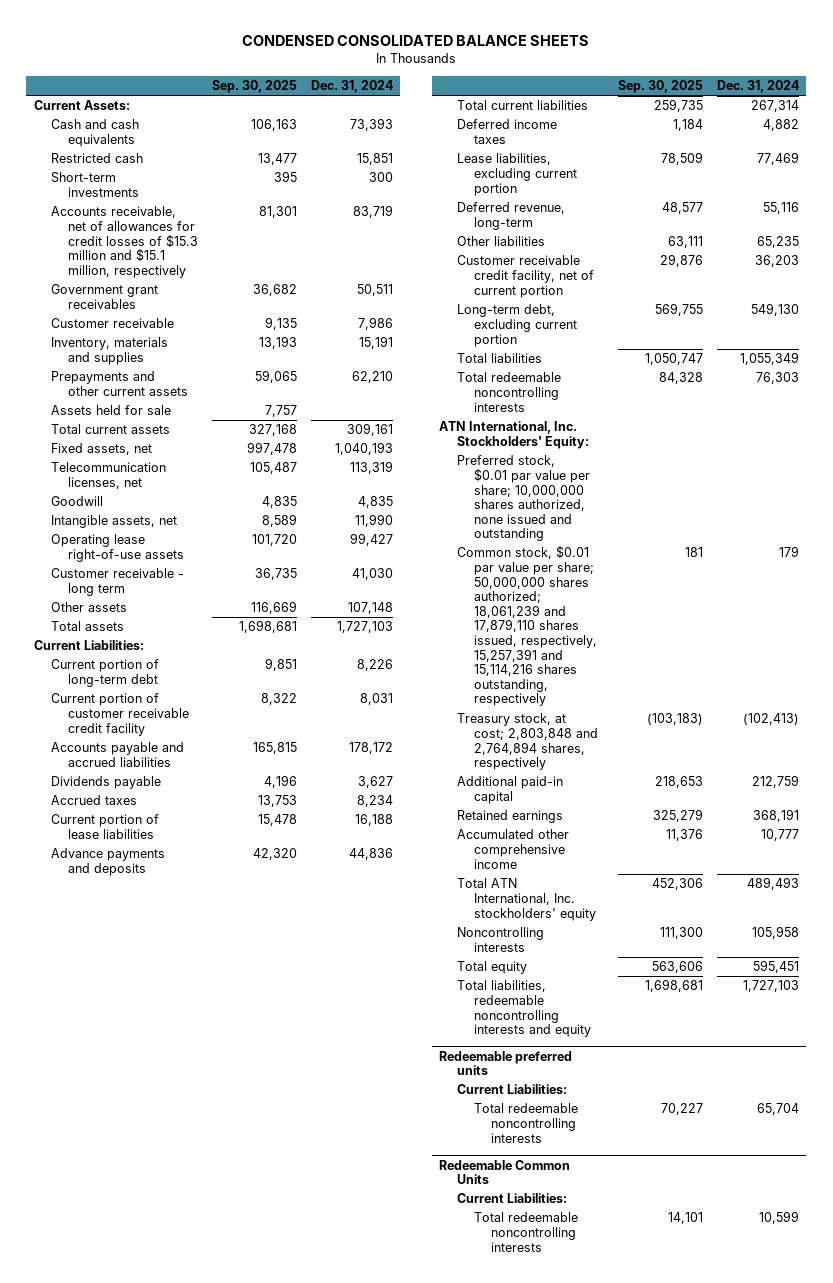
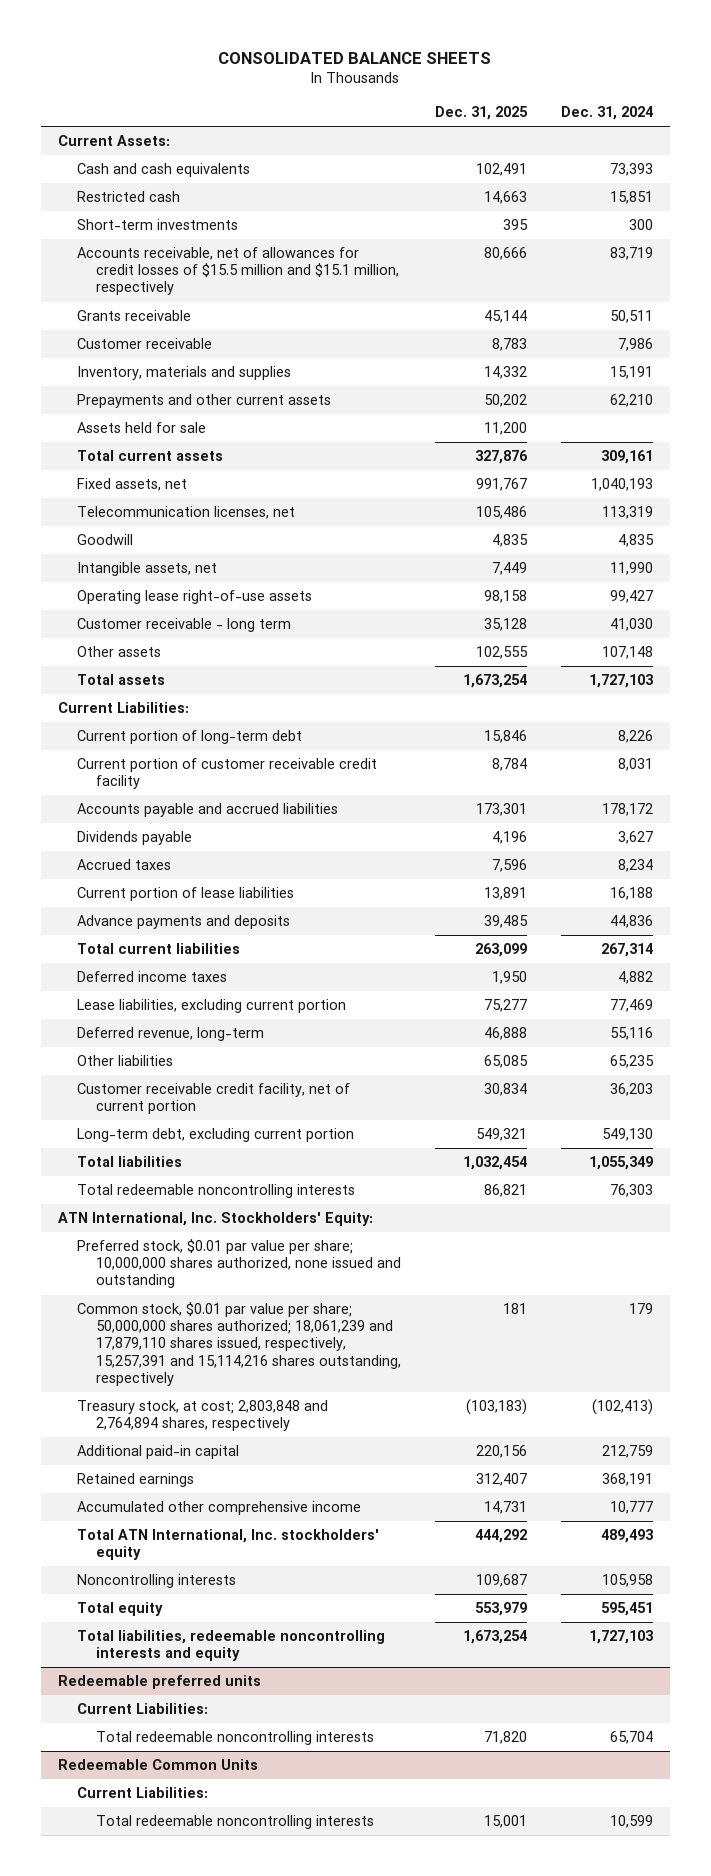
- CONDENSED CONSOLIDATED BALANCE SHEETS
+ CONSOLIDATED BALANCE SHEETS
- | Sep. 30, 2025 | Dec. 31, 2024
+ | Dec. 31, 2025 | Dec. 31, 2024
- Accounts receivable, net of allowances for credit losses of $15.3 million and $15.1 million, respectively | 81,301 | 83,719
- Government grant receivables | 36,682 | 50,511
+ Accounts receivable, net of allowances for credit losses of $15.5 million and $15.1 million, respectively | 80,666 | 83,719
+ Grants receivable | 45,144 | 50,511

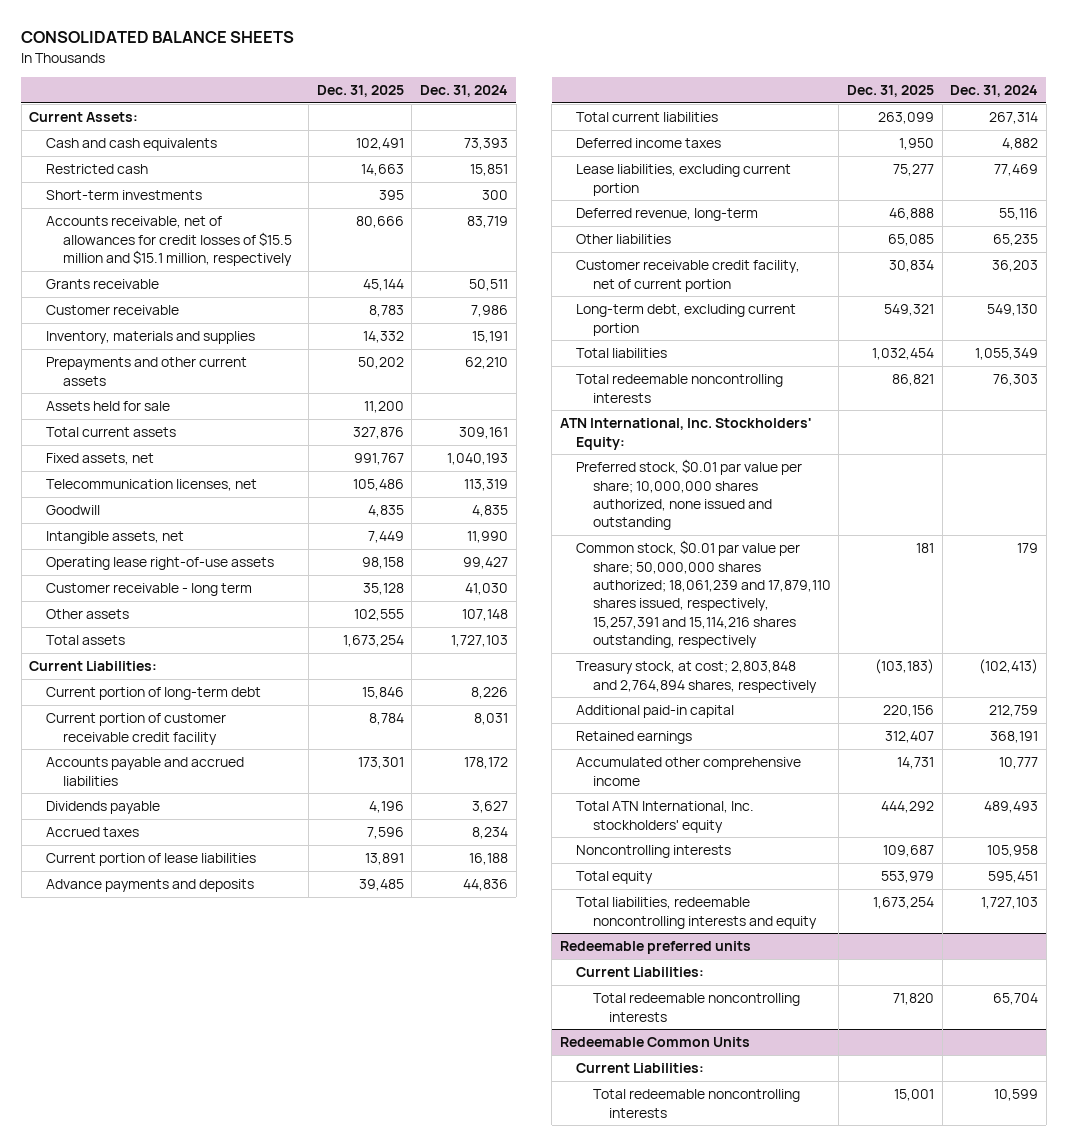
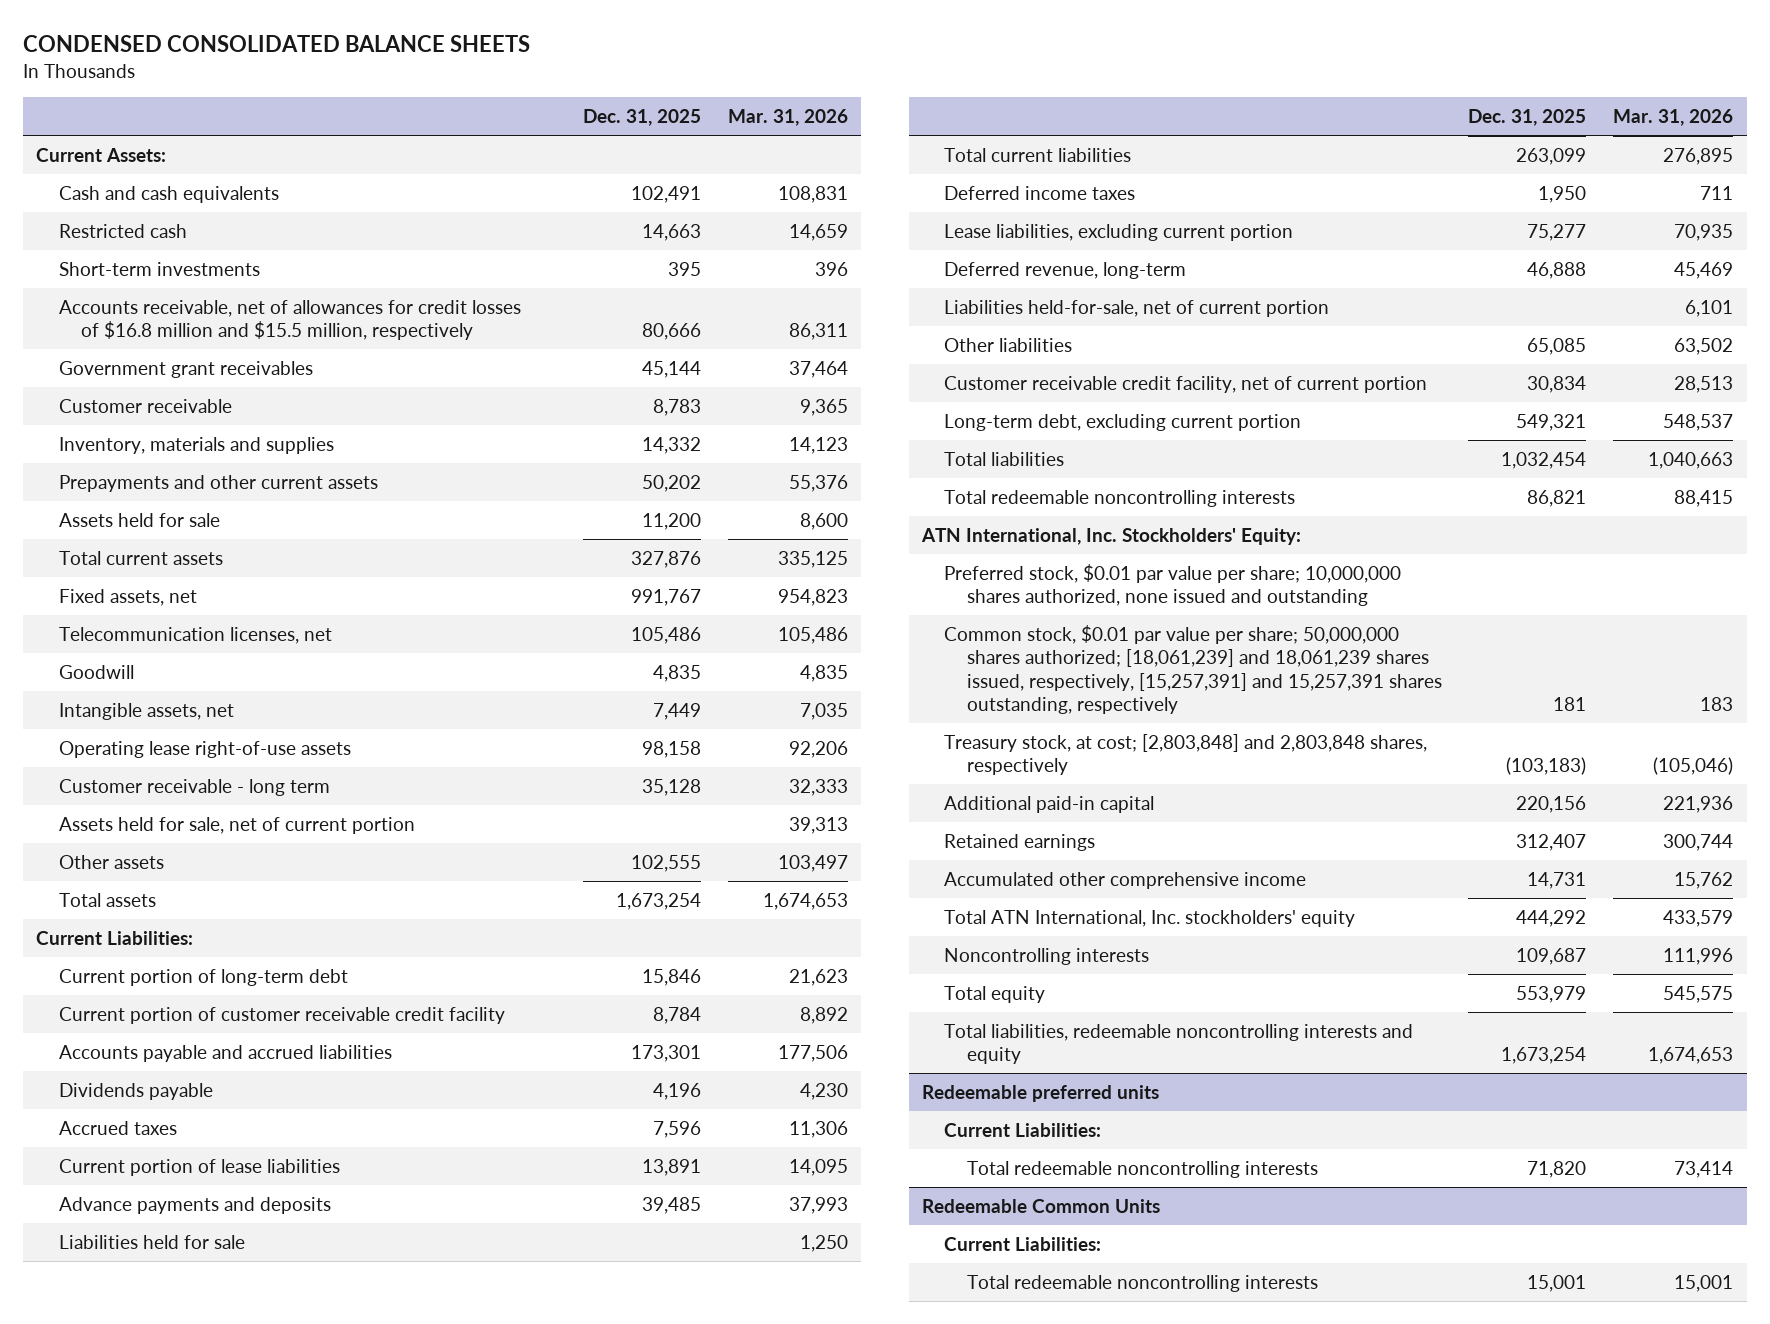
- CONSOLIDATED BALANCE SHEETS
+ CONDENSED CONSOLIDATED BALANCE SHEETS
- | Dec. 31, 2025 | Dec. 31, 2024
+ | Dec. 31, 2025 | Mar. 31, 2026
- Accounts receivable, net of allowances for credit losses of $15.5 million and $15.1 million, respectively | 80,666 | 83,719
- Grants receivable | 45,144 | 50,511
+ Accounts receivable, net of allowances for credit losses of $16.8 million and $15.5 million, respectively | 80,666 | 86,311
+ Government grant receivables | 45,144 | 37,464
+ Assets held for sale, net of current portion | | 39,313
+ Liabilities held for sale | | 1,250
+ Liabilities held-for-sale, net of current portion | | 6,101
- Common stock, $0.01 par value per share; 50,000,000 shares authorized; 18,061,239 and 17,879,110 shares issued, respectively, 15,257,391 and 15,114,216 shares outstanding, respectively | 181 | 179
- Treasury stock, at cost; 2,803,848 and 2,764,894 shares, respectively | (103,183) | (102,413)
+ Common stock, $0.01 par value per share; 50,000,000 shares authorized; [18,061,239] and 18,061,239 shares issued, respectively, [15,257,391] and 15,257,391 shares outstanding, respectively | 181 | 183
+ Treasury stock, at cost; [2,803,848] and 2,803,848 shares, respectively | (103,183) | (105,046)

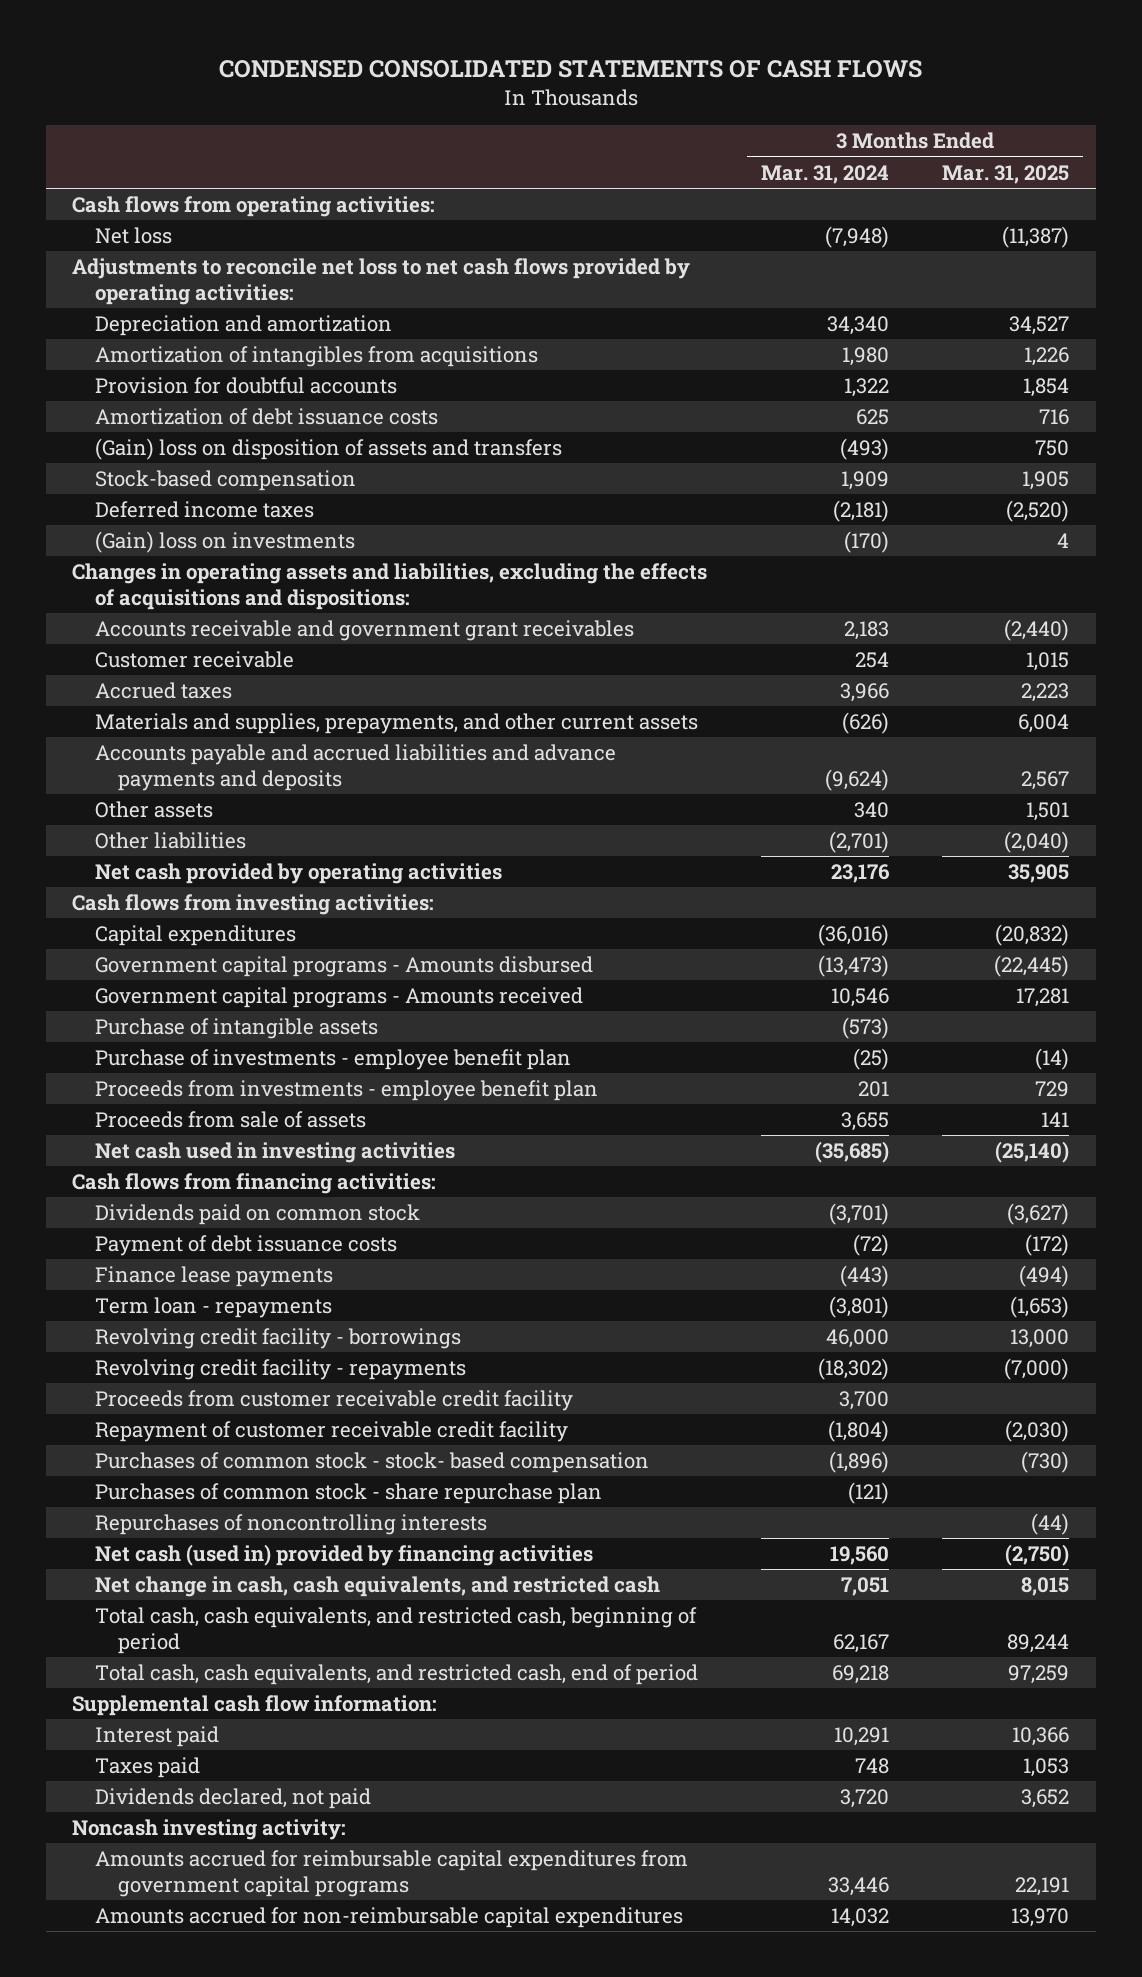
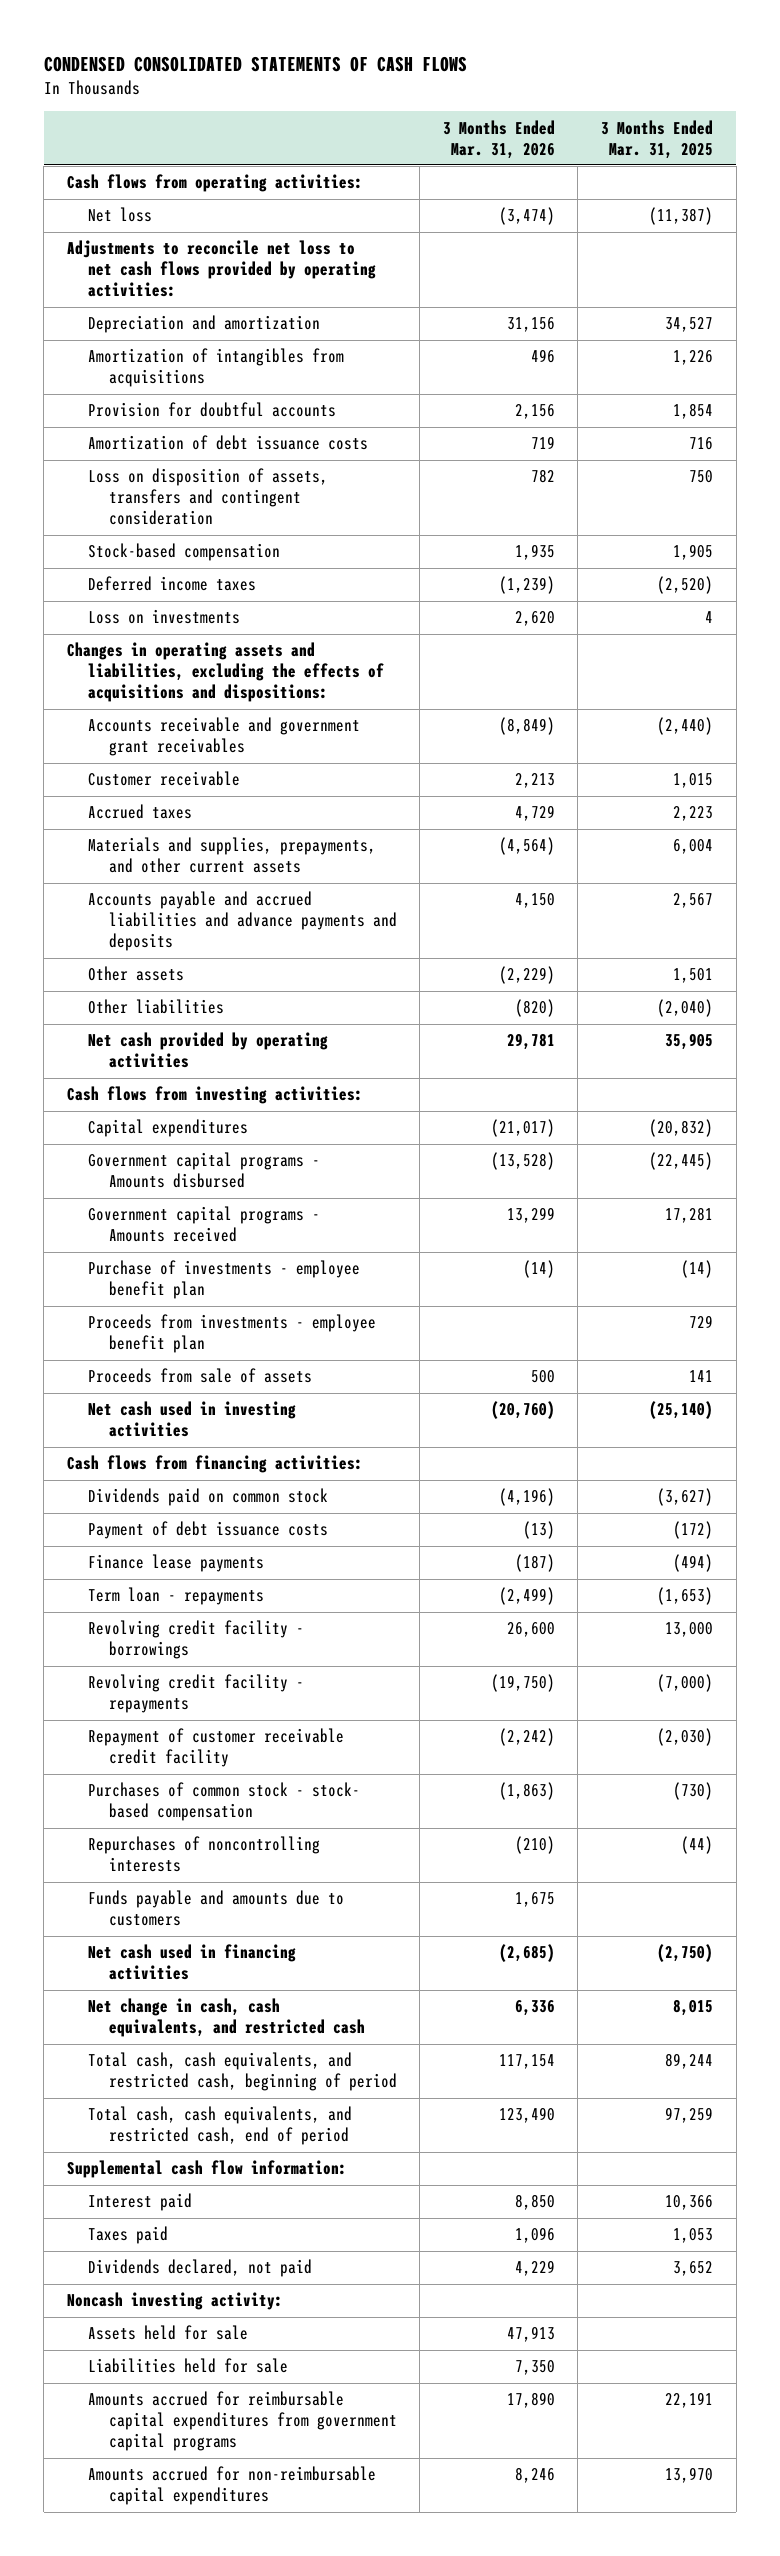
- | 3 Months Ended Mar. 31, 2024 | 3 Months Ended Mar. 31, 2025
+ | 3 Months Ended Mar. 31, 2026 | 3 Months Ended Mar. 31, 2025
- (Gain) loss on disposition of assets and transfers | (493) | 750
+ Loss on disposition of assets, transfers and contingent consideration | 782 | 750
- (Gain) loss on investments | (170) | 4
+ Loss on investments | 2,620 | 4
- Purchase of intangible assets | (573) |
- Proceeds from customer receivable credit facility | 3,700 |
- Purchases of common stock - share repurchase plan | (121) |
- Net cash (used in) provided by financing activities | 19,560 | (2,750)
+ Funds payable and amounts due to customers | 1,675 |
+ Net cash used in financing activities | (2,685) | (2,750)
+ Assets held for sale | 47,913 |
+ Liabilities held for sale | 7,350 |

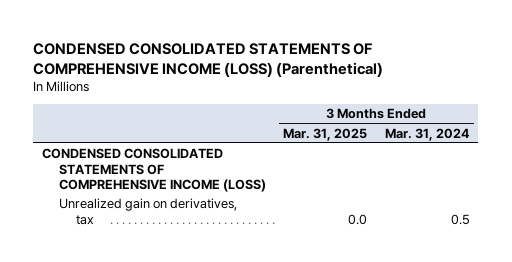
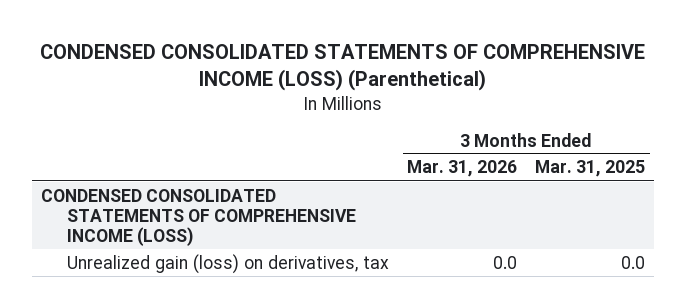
- | 3 Months Ended Mar. 31, 2025 | 3 Months Ended Mar. 31, 2024
+ | 3 Months Ended Mar. 31, 2026 | 3 Months Ended Mar. 31, 2025
- Unrealized gain on derivatives, tax | 0.0 | 0.5
+ Unrealized gain (loss) on derivatives, tax | 0.0 | 0.0

